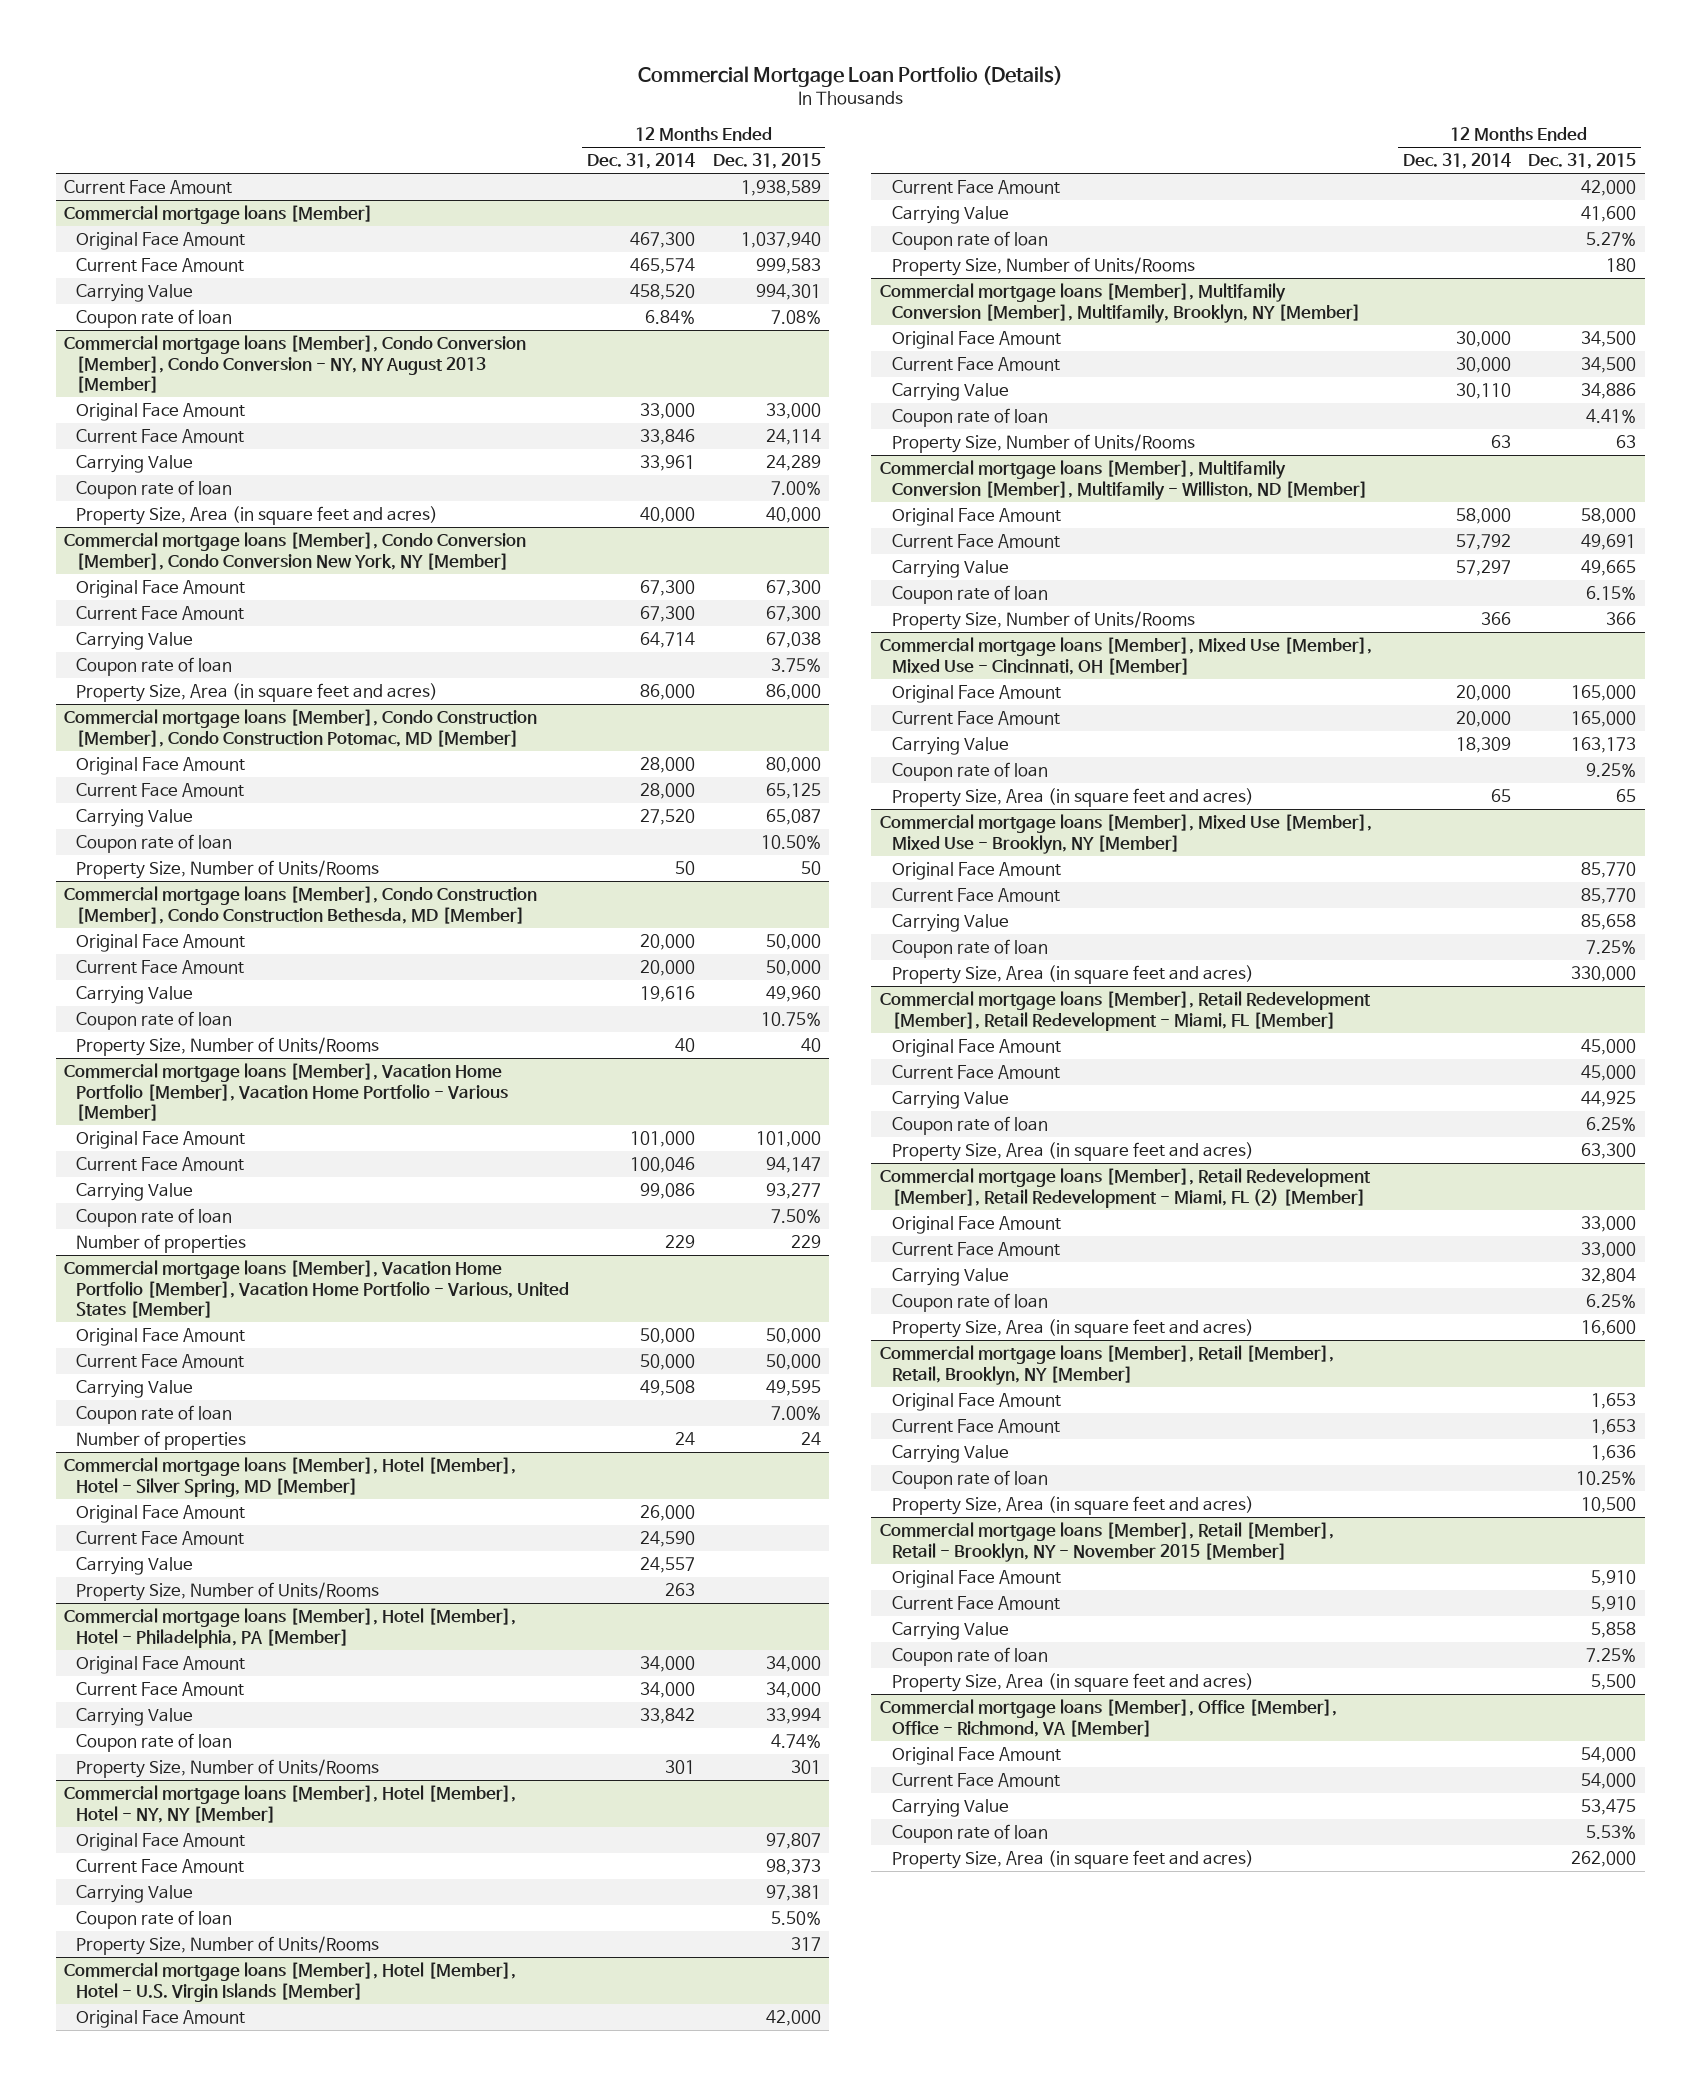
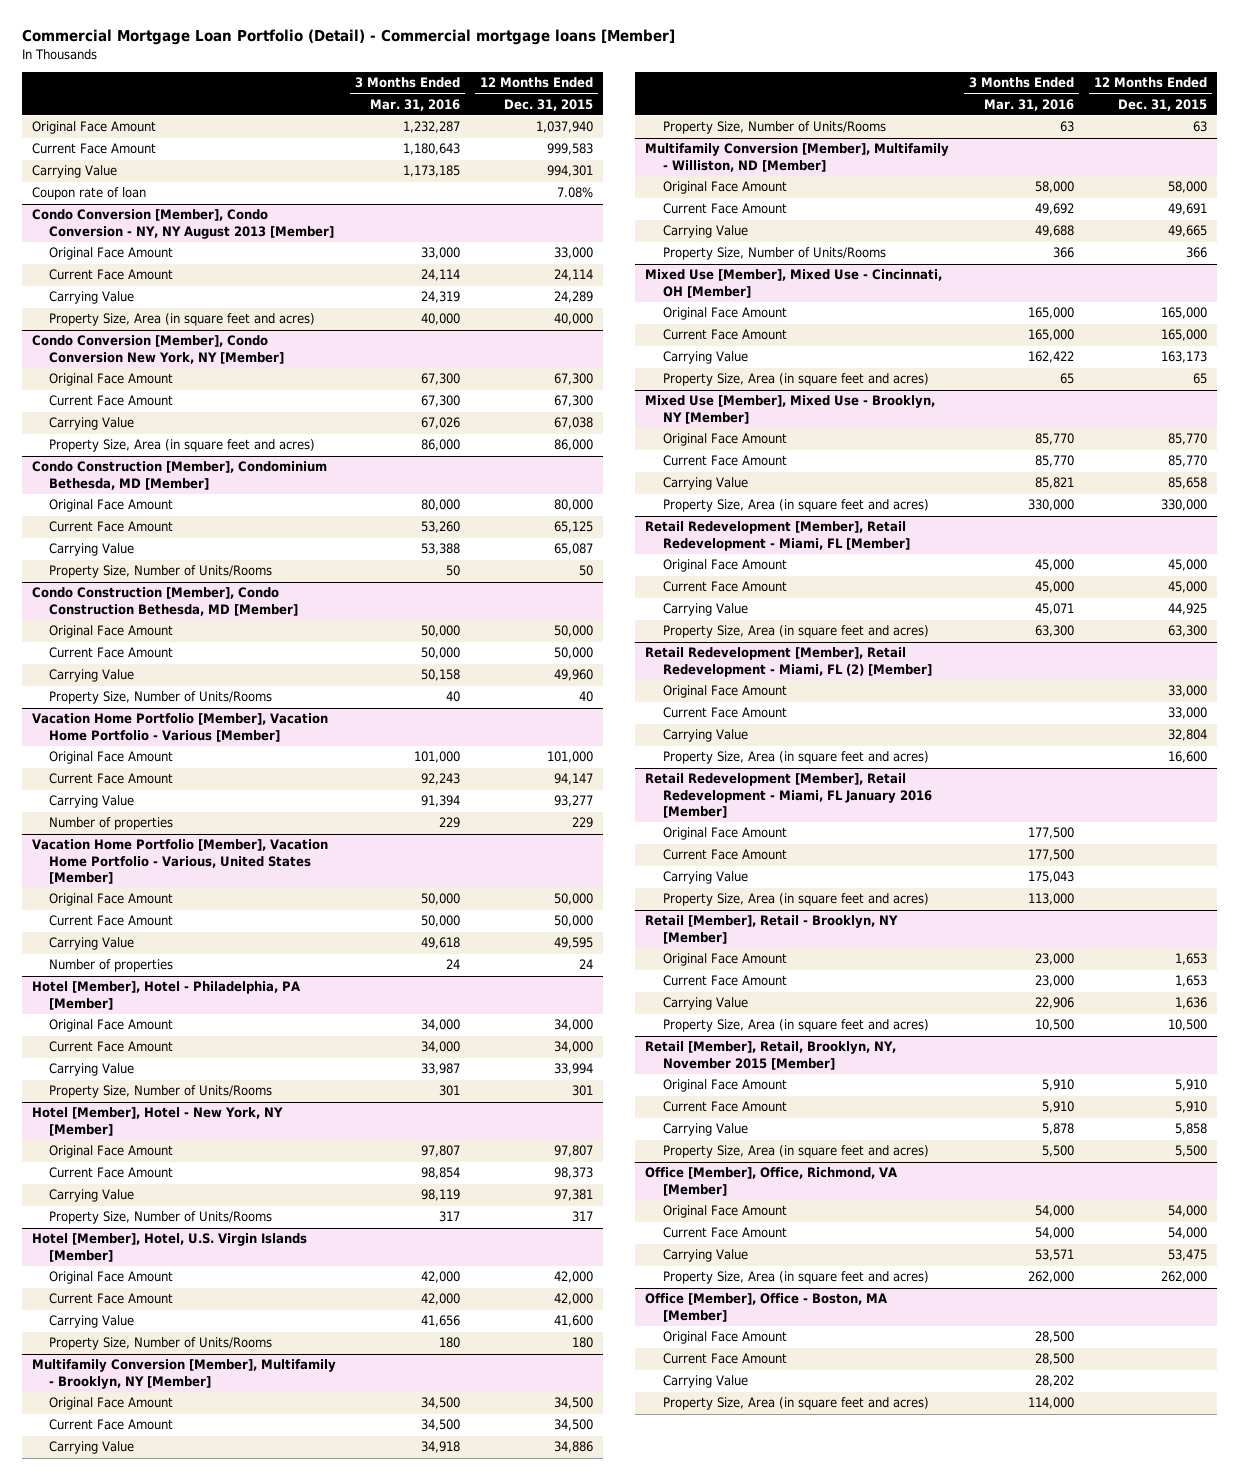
- Commercial Mortgage Loan Portfolio (Details)
+ Commercial Mortgage Loan Portfolio (Detail) - Commercial mortgage loans [Member]
- | 12 Months Ended Dec. 31, 2014 | 12 Months Ended Dec. 31, 2015
+ | 3 Months Ended Mar. 31, 2016 | 12 Months Ended Dec. 31, 2015
- Current Face Amount | | 1,938,589
- Commercial mortgage loans [Member]
- Commercial mortgage loans [Member], Condo Conversion [Member], Condo Conversion - NY, NY August 2013 [Member]
+ Condo Conversion [Member], Condo Conversion - NY, NY August 2013 [Member]
- Coupon rate of loan | | 7.00%
- Commercial mortgage loans [Member], Condo Conversion [Member], Condo Conversion New York, NY [Member]
+ Condo Conversion [Member], Condo Conversion New York, NY [Member]
- Coupon rate of loan | | 3.75%
- Commercial mortgage loans [Member], Condo Construction [Member], Condo Construction Potomac, MD [Member]
+ Condo Construction [Member], Condominium Bethesda, MD [Member]
- Coupon rate of loan | | 10.50%
- Commercial mortgage loans [Member], Condo Construction [Member], Condo Construction Bethesda, MD [Member]
+ Condo Construction [Member], Condo Construction Bethesda, MD [Member]
- Coupon rate of loan | | 10.75%
- Commercial mortgage loans [Member], Vacation Home Portfolio [Member], Vacation Home Portfolio - Various [Member]
+ Vacation Home Portfolio [Member], Vacation Home Portfolio - Various [Member]
- Coupon rate of loan | | 7.50%
- Commercial mortgage loans [Member], Vacation Home Portfolio [Member], Vacation Home Portfolio - Various, United States [Member]
+ Vacation Home Portfolio [Member], Vacation Home Portfolio - Various, United States [Member]
- Coupon rate of loan | | 7.00%
- Commercial mortgage loans [Member], Hotel [Member], Hotel - Silver Spring, MD [Member]
- Original Face Amount | 26,000 |
- Current Face Amount | 24,590 |
- Carrying Value | 24,557 |
- Property Size, Number of Units/Rooms | 263 |
- Commercial mortgage loans [Member], Hotel [Member], Hotel - Philadelphia, PA [Member]
+ Hotel [Member], Hotel - Philadelphia, PA [Member]
- Coupon rate of loan | | 4.74%
- Commercial mortgage loans [Member], Hotel [Member], Hotel - NY, NY [Member]
+ Hotel [Member], Hotel - New York, NY [Member]
- Coupon rate of loan | | 5.50%
- Commercial mortgage loans [Member], Hotel [Member], Hotel - U.S. Virgin Islands [Member]
+ Hotel [Member], Hotel, U.S. Virgin Islands [Member]
- Coupon rate of loan | | 5.27%
- Commercial mortgage loans [Member], Multifamily Conversion [Member], Multifamily, Brooklyn, NY [Member]
+ Multifamily Conversion [Member], Multifamily - Brooklyn, NY [Member]
- Coupon rate of loan | | 4.41%
- Commercial mortgage loans [Member], Multifamily Conversion [Member], Multifamily - Williston, ND [Member]
+ Multifamily Conversion [Member], Multifamily - Williston, ND [Member]
- Coupon rate of loan | | 6.15%
- Commercial mortgage loans [Member], Mixed Use [Member], Mixed Use - Cincinnati, OH [Member]
+ Mixed Use [Member], Mixed Use - Cincinnati, OH [Member]
- Coupon rate of loan | | 9.25%
- Commercial mortgage loans [Member], Mixed Use [Member], Mixed Use - Brooklyn, NY [Member]
+ Mixed Use [Member], Mixed Use - Brooklyn, NY [Member]
- Coupon rate of loan | | 7.25%
- Commercial mortgage loans [Member], Retail Redevelopment [Member], Retail Redevelopment - Miami, FL [Member]
+ Retail Redevelopment [Member], Retail Redevelopment - Miami, FL [Member]
- Coupon rate of loan | | 6.25%
- Commercial mortgage loans [Member], Retail Redevelopment [Member], Retail Redevelopment - Miami, FL (2) [Member]
+ Retail Redevelopment [Member], Retail Redevelopment - Miami, FL (2) [Member]
- Coupon rate of loan | | 6.25%
- Commercial mortgage loans [Member], Retail [Member], Retail, Brooklyn, NY [Member]
+ Retail Redevelopment [Member], Retail Redevelopment - Miami, FL January 2016 [Member]
+ Original Face Amount | 177,500 |
+ Current Face Amount | 177,500 |
+ Carrying Value | 175,043 |
+ Property Size, Area (in square feet and acres) | 113,000 |
+ Retail [Member], Retail - Brooklyn, NY [Member]
- Coupon rate of loan | | 10.25%
- Commercial mortgage loans [Member], Retail [Member], Retail - Brooklyn, NY - November 2015 [Member]
+ Retail [Member], Retail, Brooklyn, NY, November 2015 [Member]
- Coupon rate of loan | | 7.25%
- Commercial mortgage loans [Member], Office [Member], Office - Richmond, VA [Member]
+ Office [Member], Office, Richmond, VA [Member]
- Coupon rate of loan | | 5.53%
+ Office [Member], Office - Boston, MA [Member]
+ Original Face Amount | 28,500 |
+ Current Face Amount | 28,500 |
+ Carrying Value | 28,202 |
+ Property Size, Area (in square feet and acres) | 114,000 |

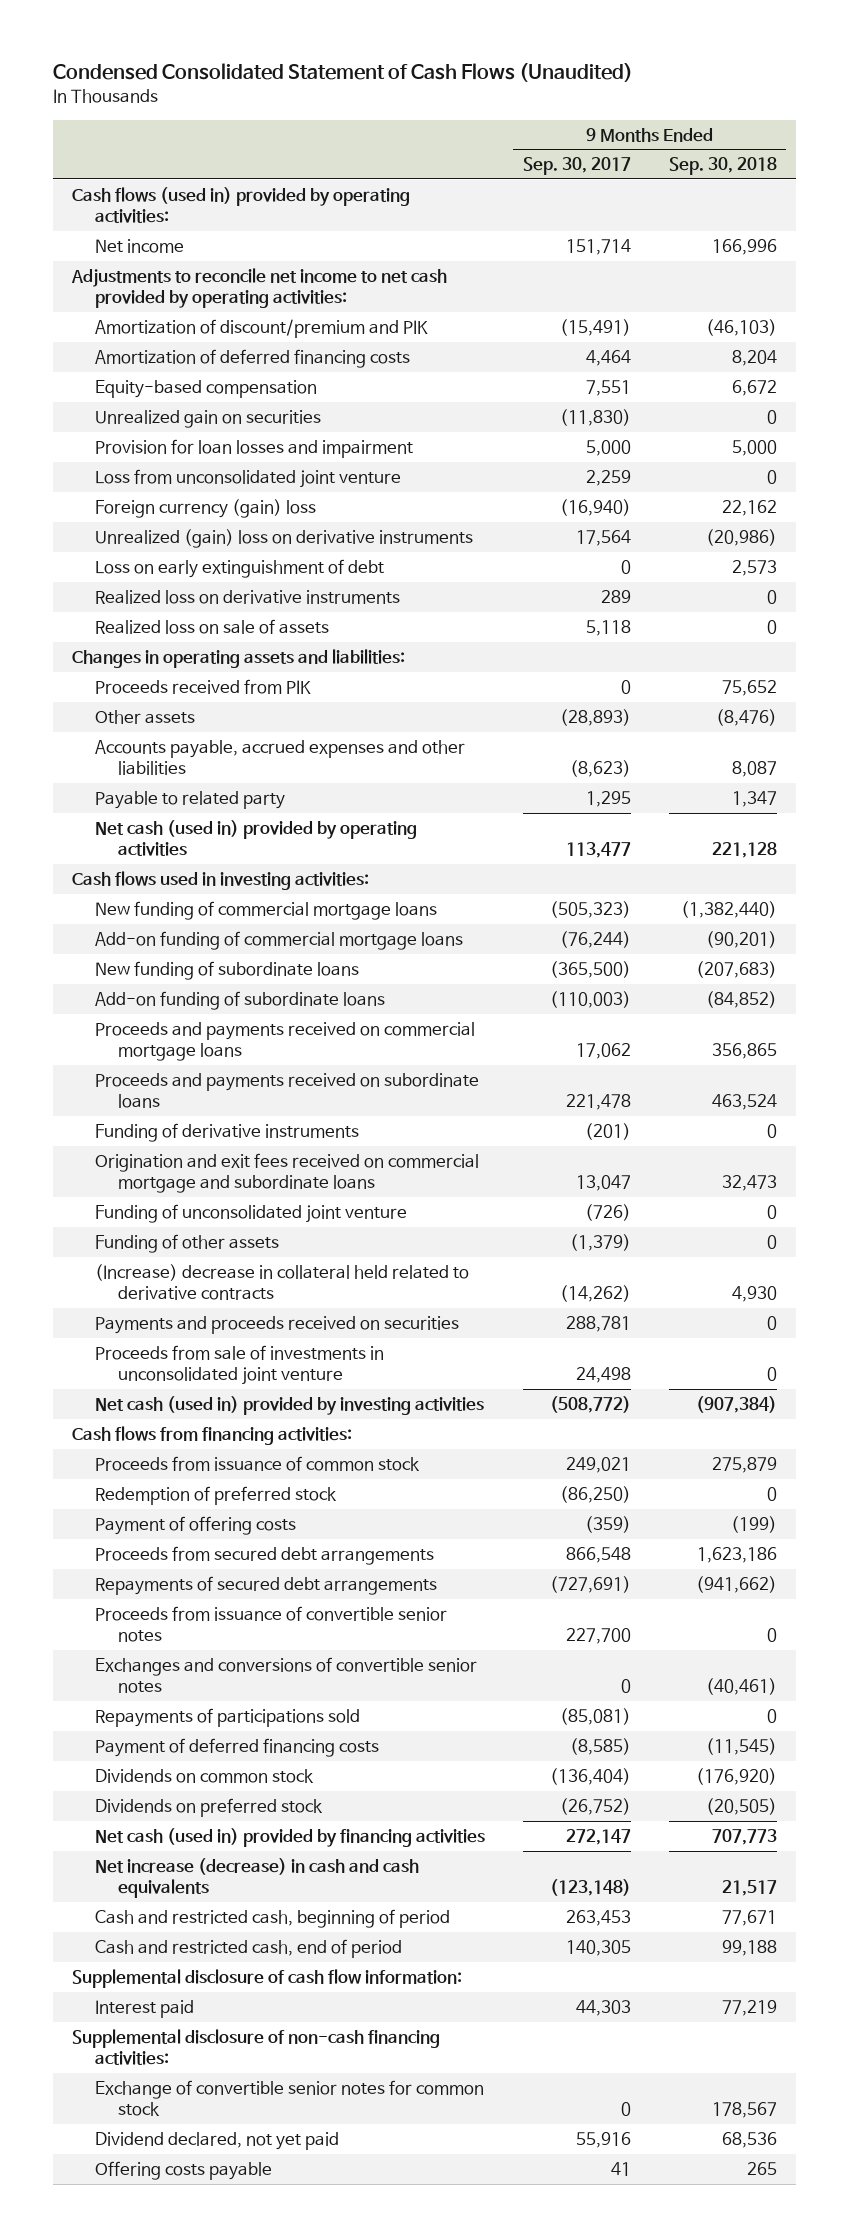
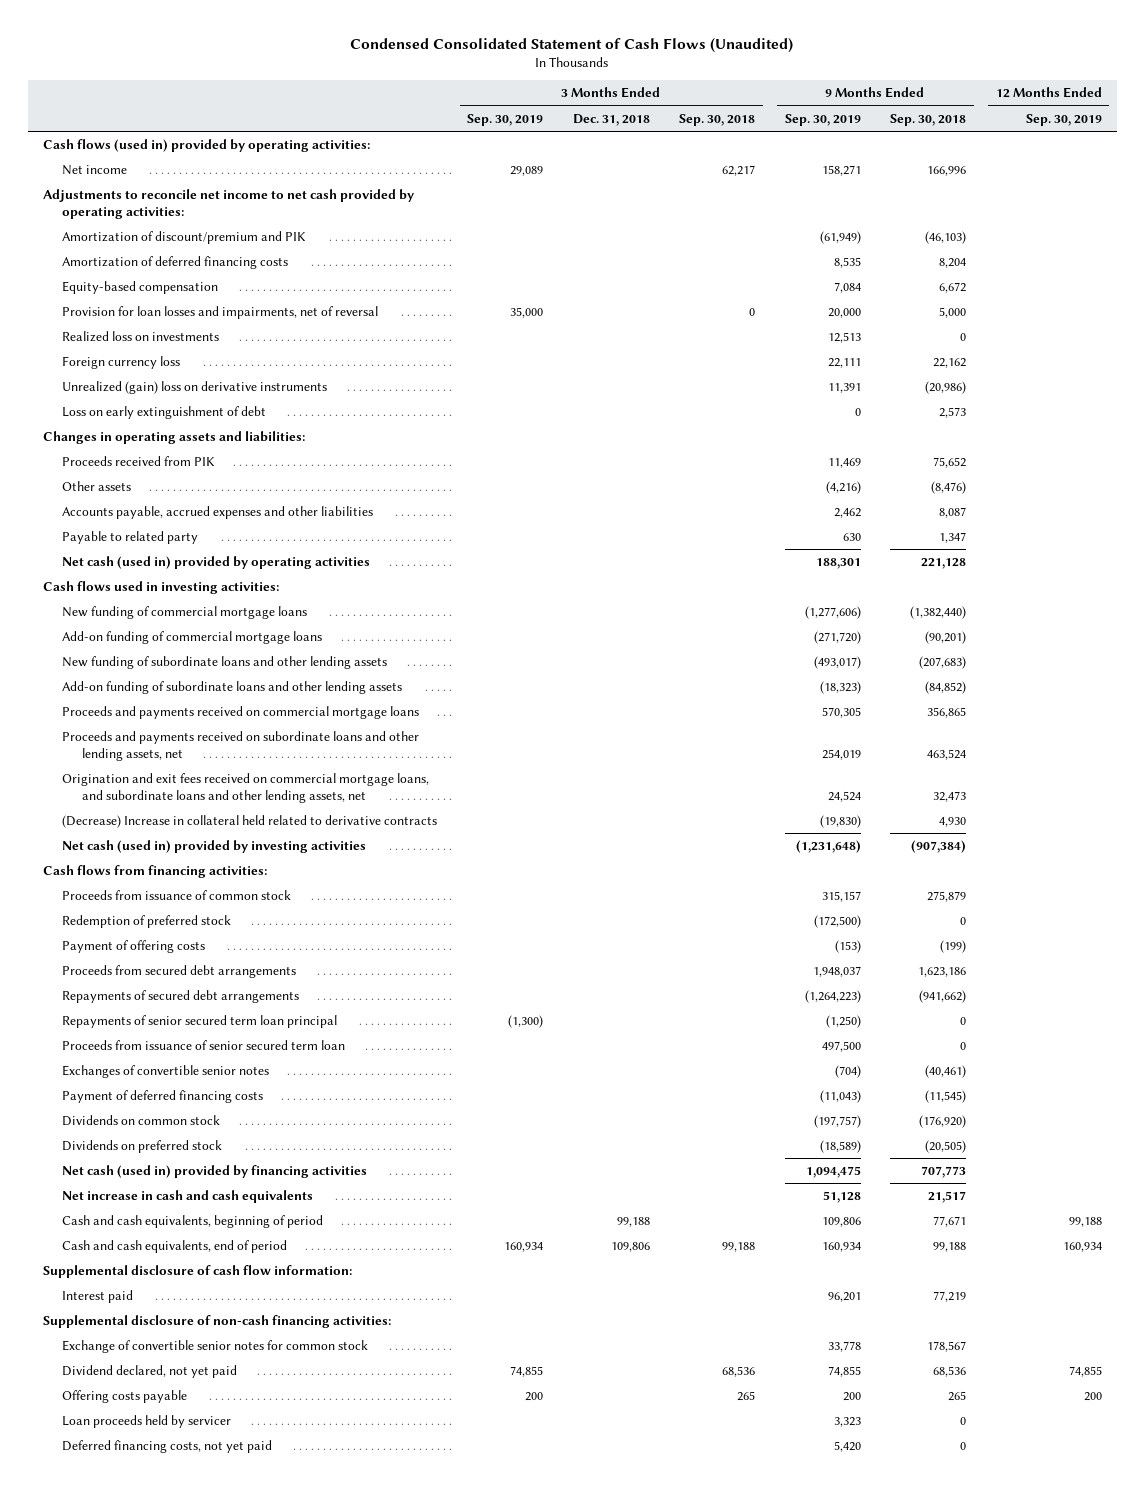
- | 9 Months Ended Sep. 30, 2017 | 9 Months Ended Sep. 30, 2018
+ | 3 Months Ended Sep. 30, 2019 | 3 Months Ended Dec. 31, 2018 | 3 Months Ended Sep. 30, 2018 | 9 Months Ended Sep. 30, 2019 | 9 Months Ended Sep. 30, 2018 | 12 Months Ended Sep. 30, 2019
- Unrealized gain on securities | (11,830) | 0
- Provision for loan losses and impairment | 5,000 | 5,000
- Loss from unconsolidated joint venture | 2,259 | 0
- Foreign currency (gain) loss | (16,940) | 22,162
+ Provision for loan losses and impairments, net of reversal | 35,000 | | 0 | 20,000 | 5,000 |
+ Realized loss on investments | | | | 12,513 | 0 |
+ Foreign currency loss | | | | 22,111 | 22,162 |
- Realized loss on derivative instruments | 289 | 0
- Realized loss on sale of assets | 5,118 | 0
- New funding of subordinate loans | (365,500) | (207,683)
- Add-on funding of subordinate loans | (110,003) | (84,852)
+ New funding of subordinate loans and other lending assets | | | | (493,017) | (207,683) |
+ Add-on funding of subordinate loans and other lending assets | | | | (18,323) | (84,852) |
- Proceeds and payments received on subordinate loans | 221,478 | 463,524
- Funding of derivative instruments | (201) | 0
- Origination and exit fees received on commercial mortgage and subordinate loans | 13,047 | 32,473
- Funding of unconsolidated joint venture | (726) | 0
- Funding of other assets | (1,379) | 0
- (Increase) decrease in collateral held related to derivative contracts | (14,262) | 4,930
- Payments and proceeds received on securities | 288,781 | 0
- Proceeds from sale of investments in unconsolidated joint venture | 24,498 | 0
+ Proceeds and payments received on subordinate loans and other lending assets, net | | | | 254,019 | 463,524 |
+ Origination and exit fees received on commercial mortgage loans, and subordinate loans and other lending assets, net | | | | 24,524 | 32,473 |
+ (Decrease) Increase in collateral held related to derivative contracts | | | | (19,830) | 4,930 |
- Proceeds from issuance of convertible senior notes | 227,700 | 0
- Exchanges and conversions of convertible senior notes | 0 | (40,461)
- Repayments of participations sold | (85,081) | 0
+ Repayments of senior secured term loan principal | (1,300) | | | (1,250) | 0 |
+ Proceeds from issuance of senior secured term loan | | | | 497,500 | 0 |
+ Exchanges of convertible senior notes | | | | (704) | (40,461) |
- Net increase (decrease) in cash and cash equivalents | (123,148) | 21,517
- Cash and restricted cash, beginning of period | 263,453 | 77,671
- Cash and restricted cash, end of period | 140,305 | 99,188
+ Net increase in cash and cash equivalents | | | | 51,128 | 21,517 |
+ Cash and cash equivalents, beginning of period | | 99,188 | | 109,806 | 77,671 | 99,188
+ Cash and cash equivalents, end of period | 160,934 | 109,806 | 99,188 | 160,934 | 99,188 | 160,934
+ Loan proceeds held by servicer | | | | 3,323 | 0 |
+ Deferred financing costs, not yet paid | | | | 5,420 | 0 |

